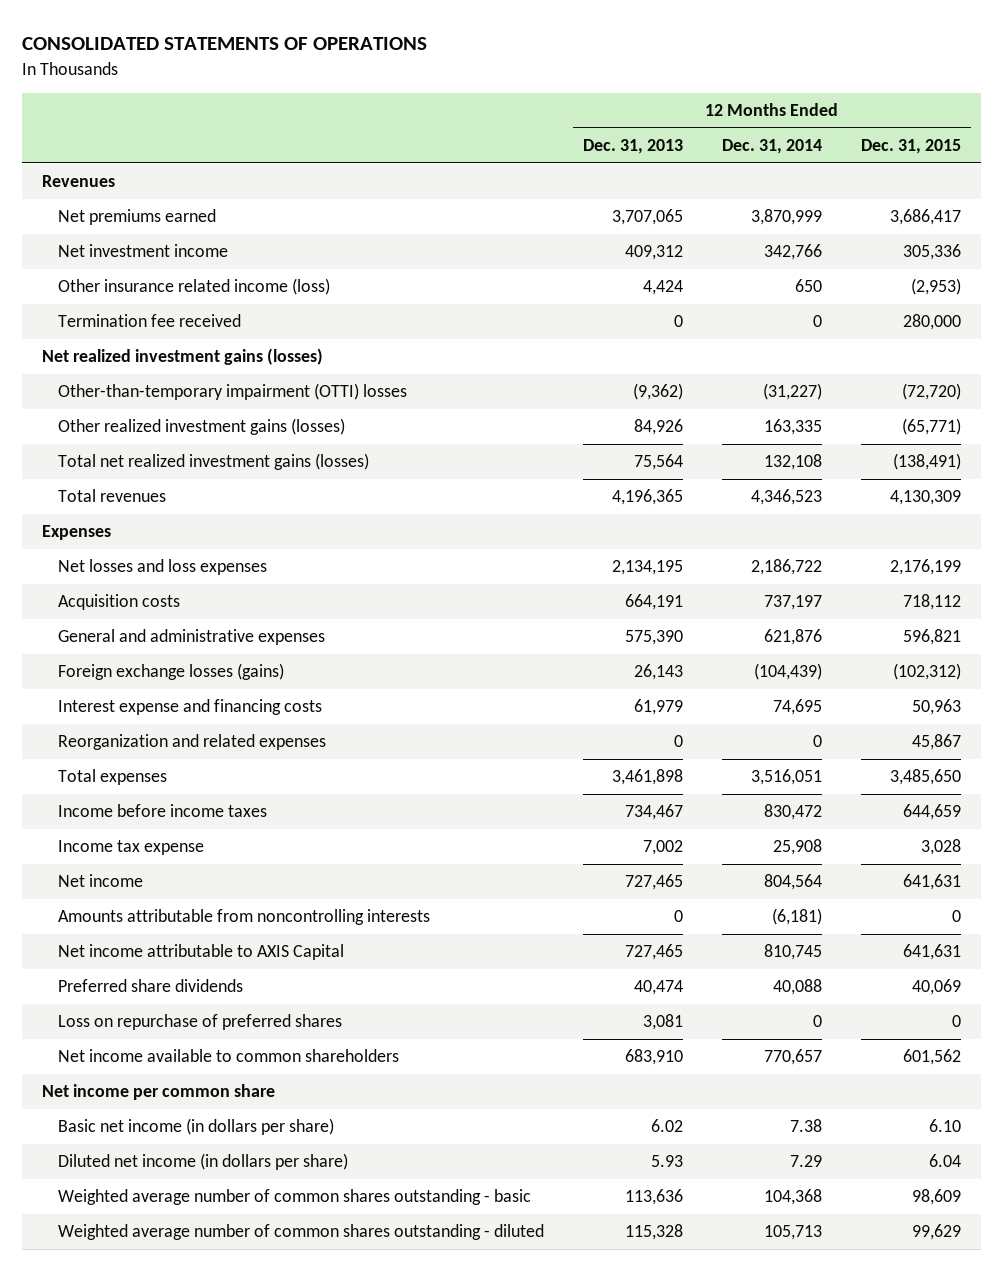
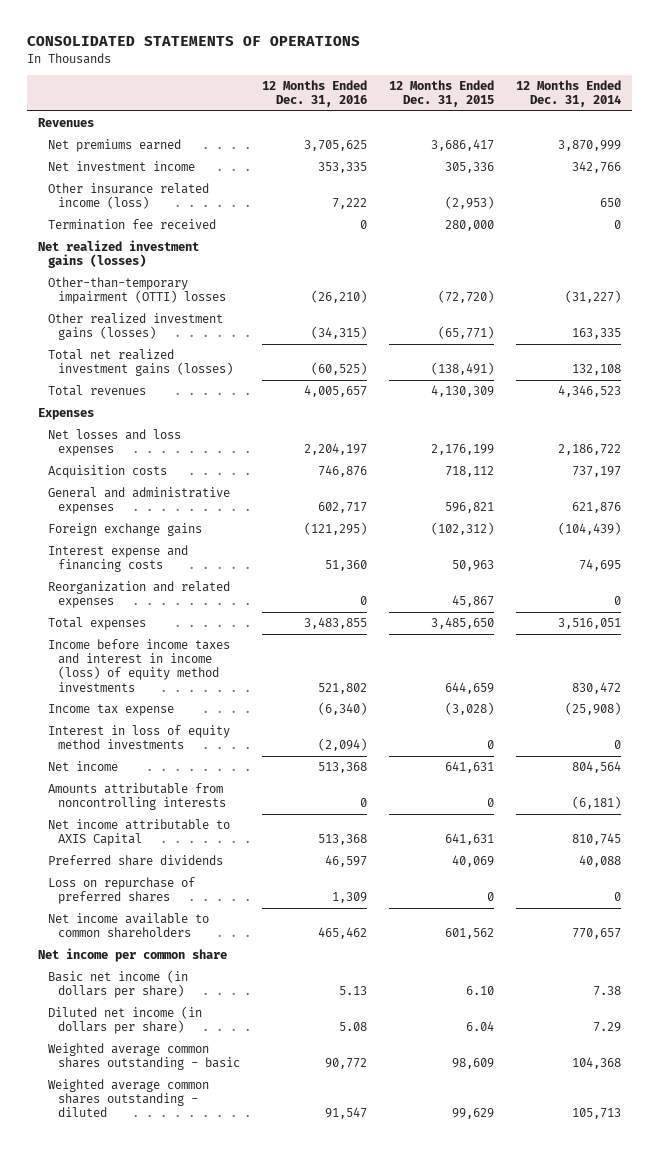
- | 12 Months Ended Dec. 31, 2013 | 12 Months Ended Dec. 31, 2014 | 12 Months Ended Dec. 31, 2015
+ | 12 Months Ended Dec. 31, 2016 | 12 Months Ended Dec. 31, 2015 | 12 Months Ended Dec. 31, 2014
- Foreign exchange losses (gains) | 26,143 | (104,439) | (102,312)
+ Foreign exchange gains | (121,295) | (102,312) | (104,439)
- Income before income taxes | 734,467 | 830,472 | 644,659
- Income tax expense | 7,002 | 25,908 | 3,028
+ Income before income taxes and interest in income (loss) of equity method investments | 521,802 | 644,659 | 830,472
+ Income tax expense | (6,340) | (3,028) | (25,908)
+ Interest in loss of equity method investments | (2,094) | 0 | 0
- Weighted average number of common shares outstanding - basic | 113,636 | 104,368 | 98,609
- Weighted average number of common shares outstanding - diluted | 115,328 | 105,713 | 99,629
+ Weighted average common shares outstanding - basic | 90,772 | 98,609 | 104,368
+ Weighted average common shares outstanding - diluted | 91,547 | 99,629 | 105,713

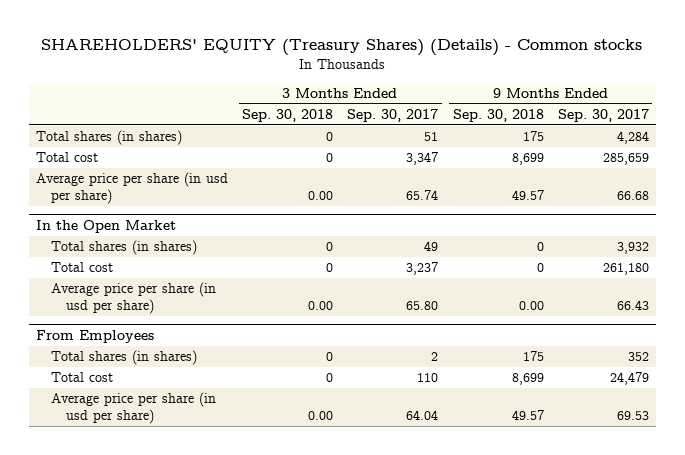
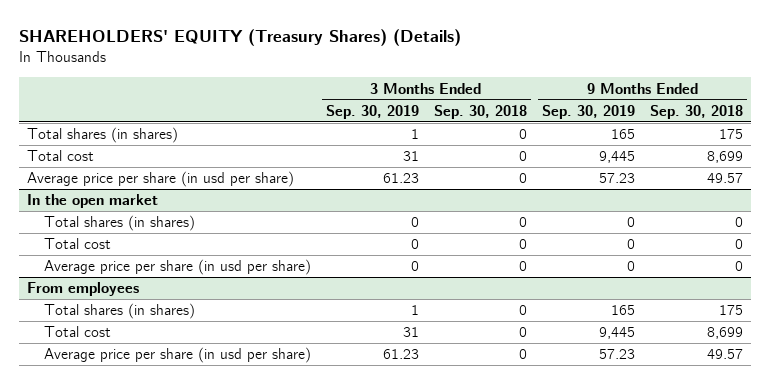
- SHAREHOLDERS' EQUITY (Treasury Shares) (Details) - Common stocks
+ SHAREHOLDERS' EQUITY (Treasury Shares) (Details)
- | 3 Months Ended Sep. 30, 2018 | 3 Months Ended Sep. 30, 2017 | 9 Months Ended Sep. 30, 2018 | 9 Months Ended Sep. 30, 2017
+ | 3 Months Ended Sep. 30, 2019 | 3 Months Ended Sep. 30, 2018 | 9 Months Ended Sep. 30, 2019 | 9 Months Ended Sep. 30, 2018
- Average price per share (in usd per share) | 0.00 | 65.74 | 49.57 | 66.68
- In the Open Market
+ Average price per share (in usd per share) | 61.23 | 0 | 57.23 | 49.57
+ In the open market
- Average price per share (in usd per share) | 0.00 | 65.80 | 0.00 | 66.43
- From Employees
+ Average price per share (in usd per share) | 0 | 0 | 0 | 0
+ From employees
- Average price per share (in usd per share) | 0.00 | 64.04 | 49.57 | 69.53
+ Average price per share (in usd per share) | 61.23 | 0 | 57.23 | 49.57

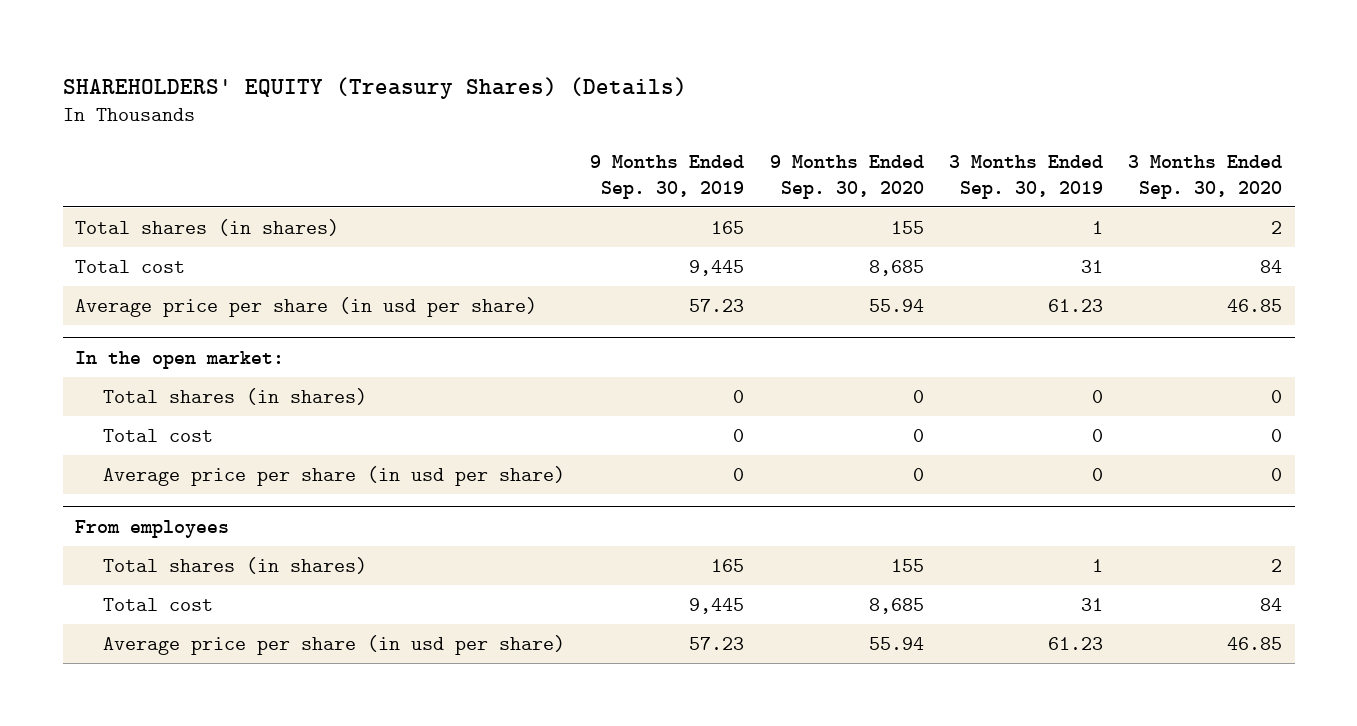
- | 3 Months Ended Sep. 30, 2019 | 3 Months Ended Sep. 30, 2018 | 9 Months Ended Sep. 30, 2019 | 9 Months Ended Sep. 30, 2018
+ | 9 Months Ended Sep. 30, 2019 | 9 Months Ended Sep. 30, 2020 | 3 Months Ended Sep. 30, 2019 | 3 Months Ended Sep. 30, 2020
- In the open market
+ In the open market:

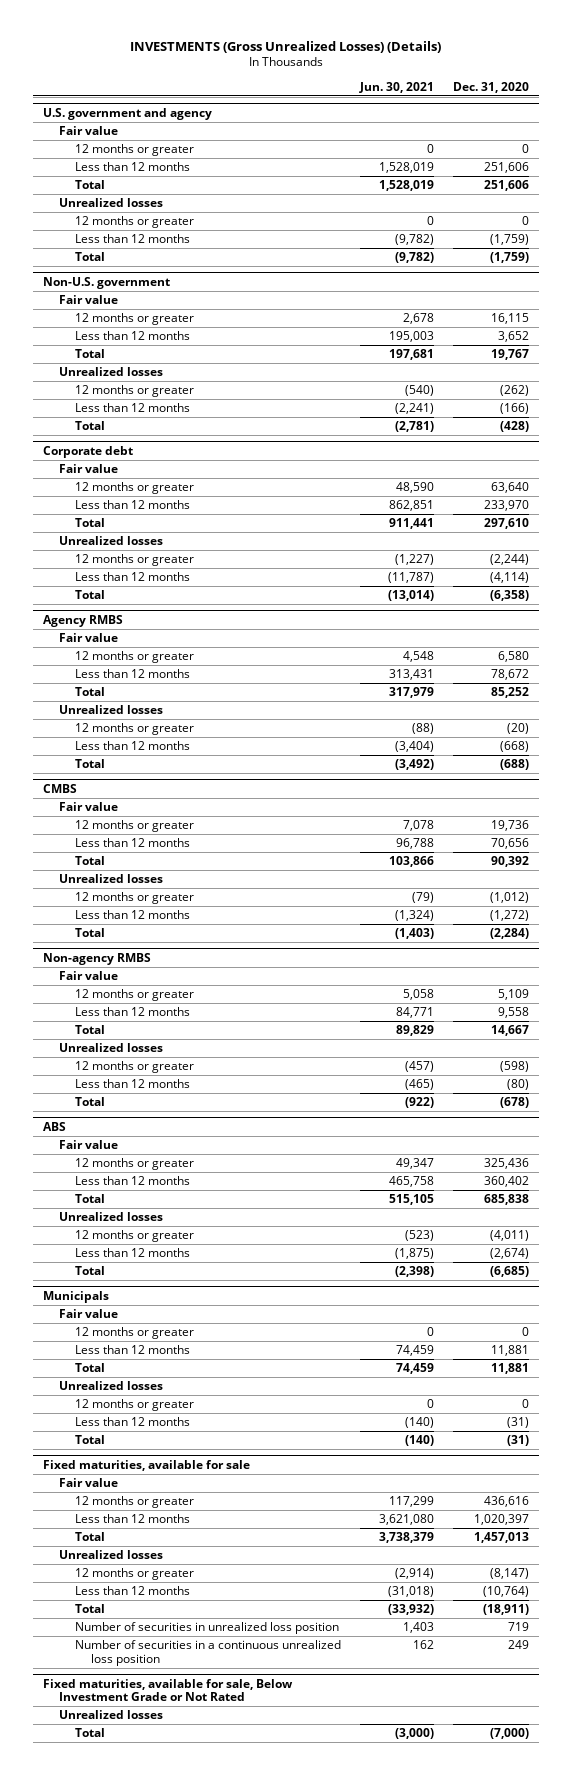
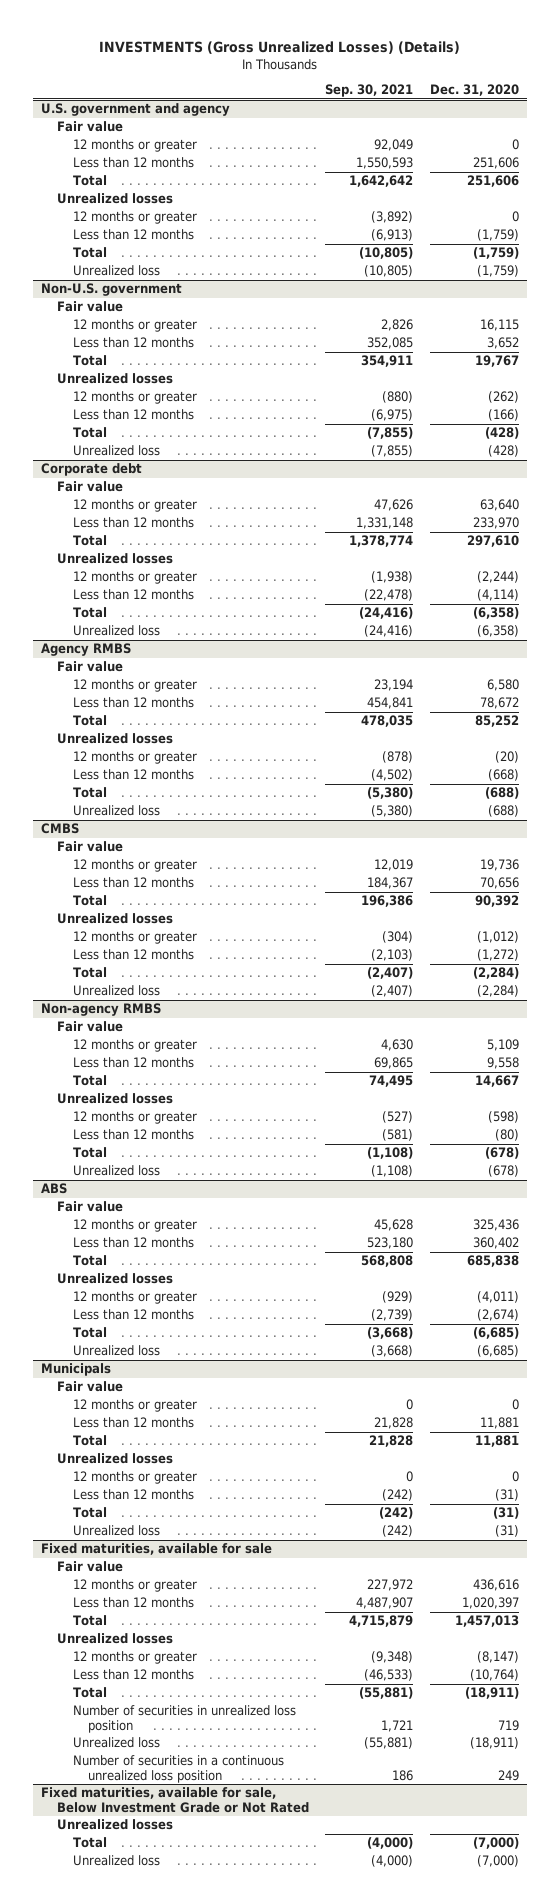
- | Jun. 30, 2021 | Dec. 31, 2020
+ | Sep. 30, 2021 | Dec. 31, 2020
@ U.S. government and agency
+ Unrealized loss | (10,805) | (1,759)
@ Non-U.S. government
+ Unrealized loss | (7,855) | (428)
@ Corporate debt
+ Unrealized loss | (24,416) | (6,358)
@ Agency RMBS
+ Unrealized loss | (5,380) | (688)
@ CMBS
+ Unrealized loss | (2,407) | (2,284)
@ Non-agency RMBS
+ Unrealized loss | (1,108) | (678)
@ ABS
+ Unrealized loss | (3,668) | (6,685)
@ Municipals
+ Unrealized loss | (242) | (31)
@ Fixed maturities, available for sale
+ Unrealized loss | (55,881) | (18,911)
@ Fixed maturities, available for sale, Below Investment Grade or Not Rated
+ Unrealized loss | (4,000) | (7,000)

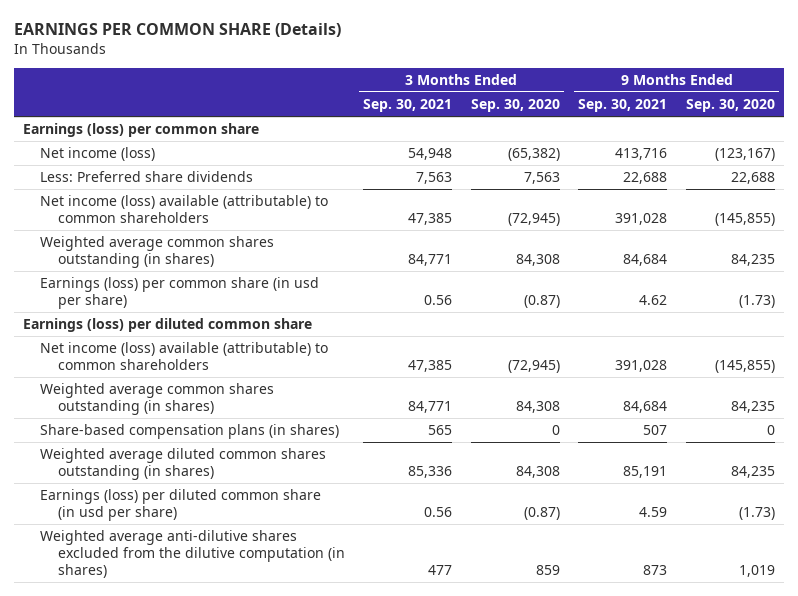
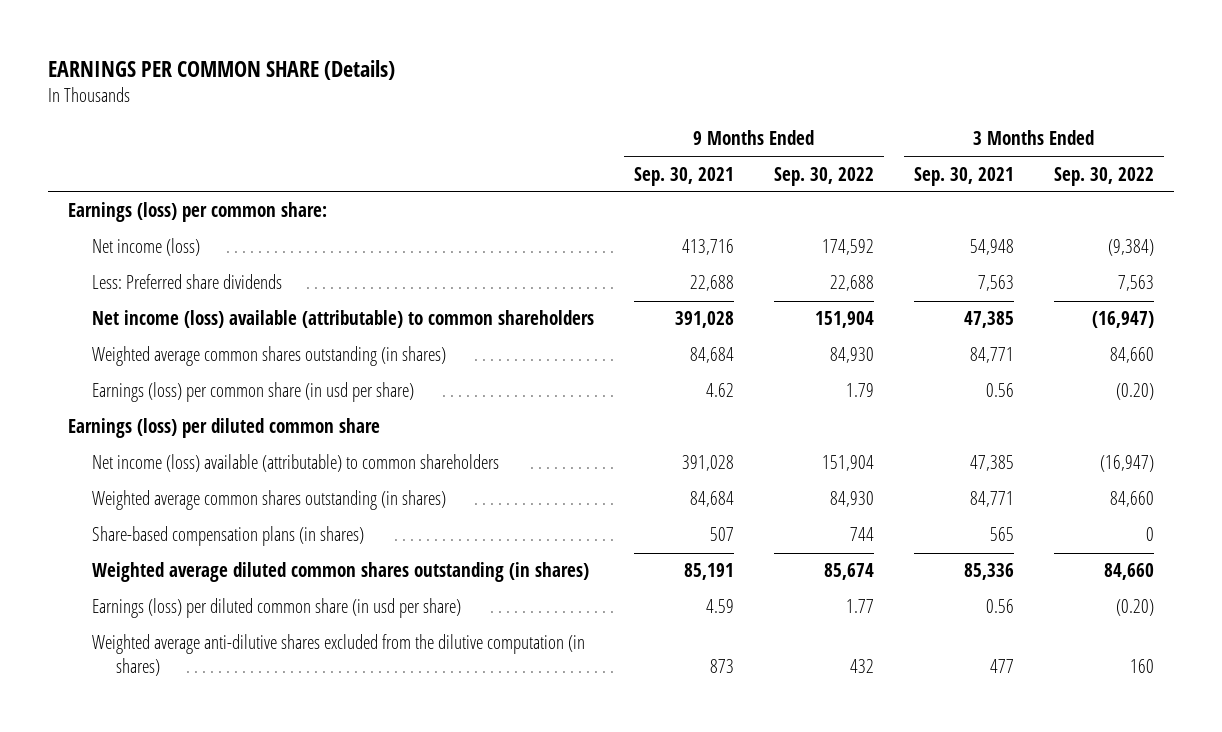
- | 3 Months Ended Sep. 30, 2021 | 3 Months Ended Sep. 30, 2020 | 9 Months Ended Sep. 30, 2021 | 9 Months Ended Sep. 30, 2020
+ | 9 Months Ended Sep. 30, 2021 | 9 Months Ended Sep. 30, 2022 | 3 Months Ended Sep. 30, 2021 | 3 Months Ended Sep. 30, 2022
- Earnings (loss) per common share
+ Earnings (loss) per common share:

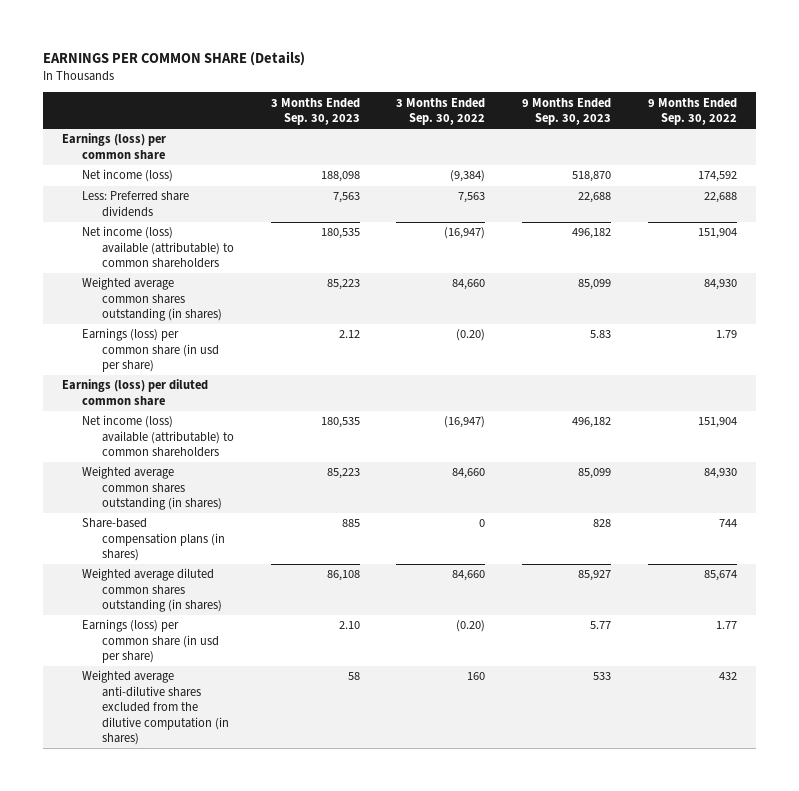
- | 9 Months Ended Sep. 30, 2021 | 9 Months Ended Sep. 30, 2022 | 3 Months Ended Sep. 30, 2021 | 3 Months Ended Sep. 30, 2022
+ | 3 Months Ended Sep. 30, 2023 | 3 Months Ended Sep. 30, 2022 | 9 Months Ended Sep. 30, 2023 | 9 Months Ended Sep. 30, 2022
- Earnings (loss) per common share:
+ Earnings (loss) per common share
- Earnings (loss) per diluted common share (in usd per share) | 4.59 | 1.77 | 0.56 | (0.20)
+ Earnings (loss) per common share (in usd per share) | 2.10 | (0.20) | 5.77 | 1.77

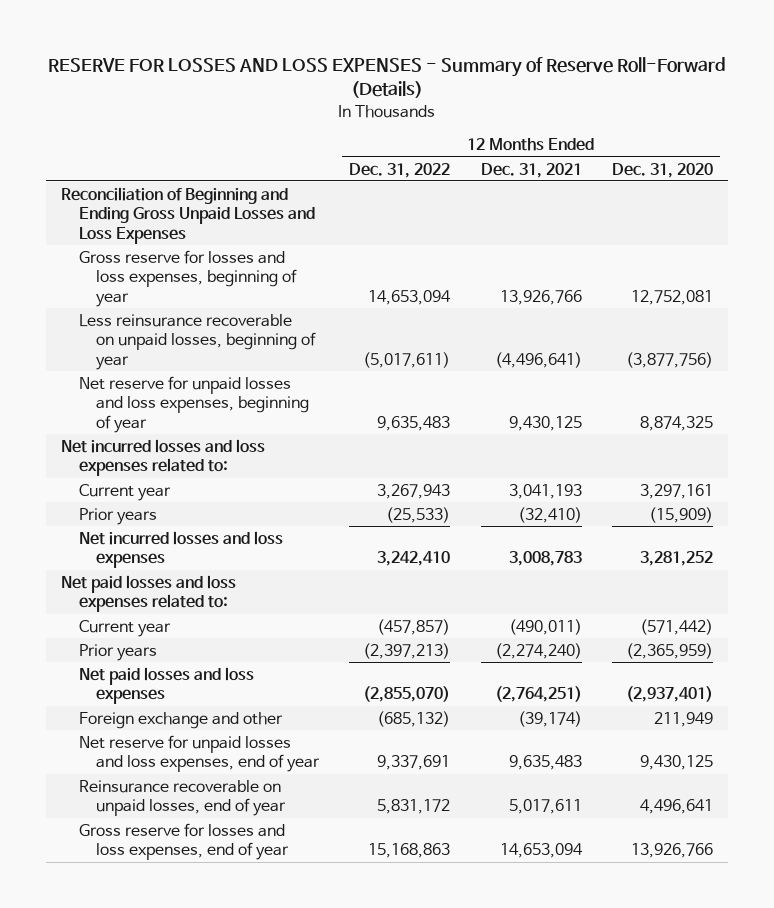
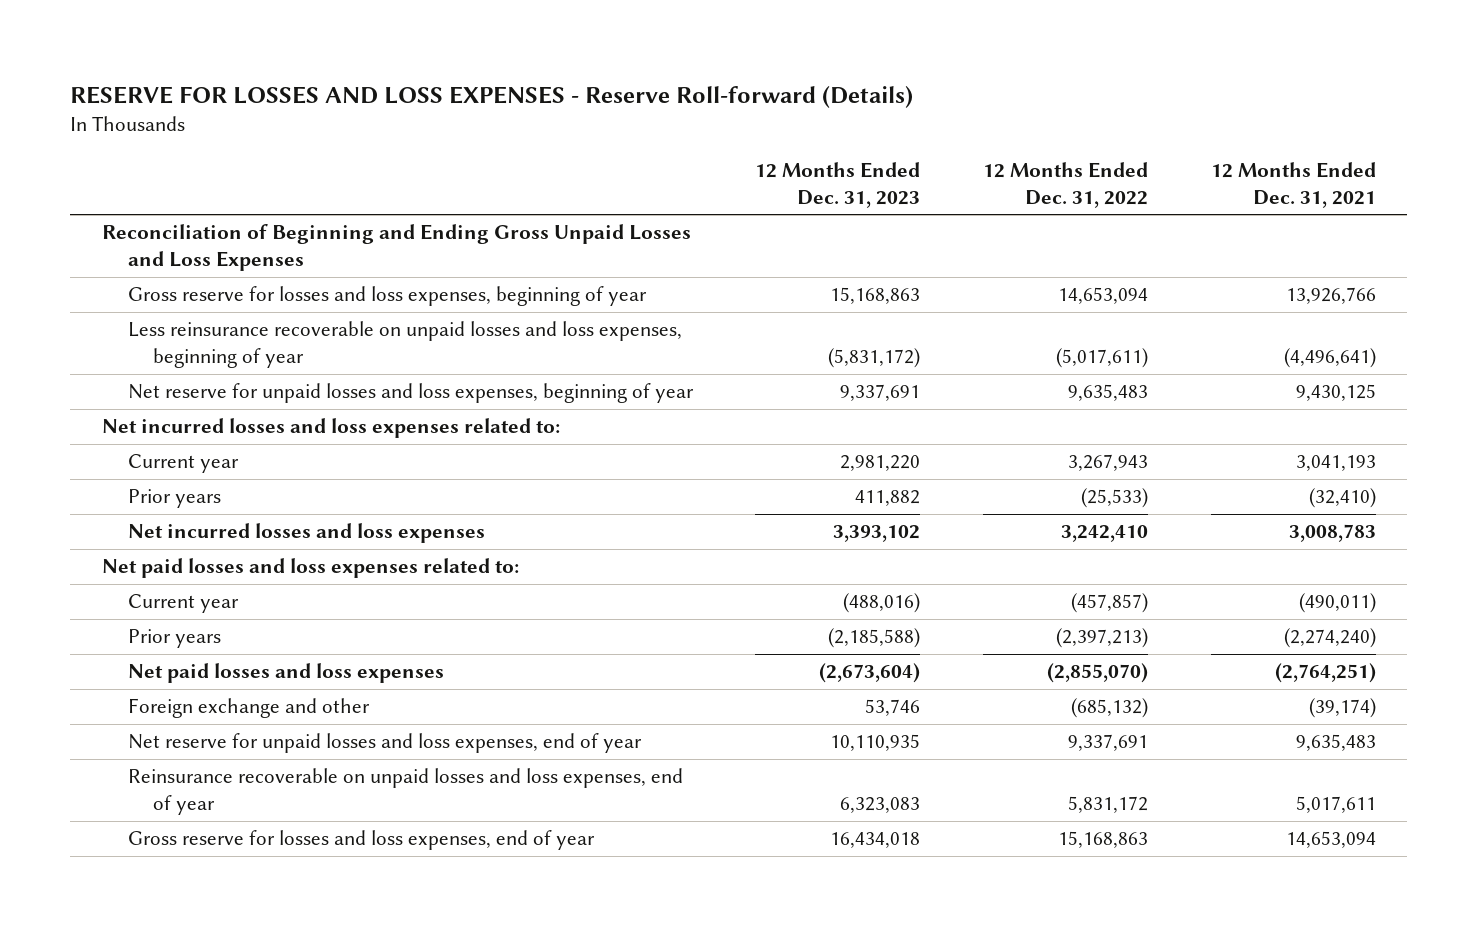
- RESERVE FOR LOSSES AND LOSS EXPENSES - Summary of Reserve Roll-Forward (Details)
+ RESERVE FOR LOSSES AND LOSS EXPENSES - Reserve Roll-forward (Details)
- | 12 Months Ended Dec. 31, 2022 | 12 Months Ended Dec. 31, 2021 | 12 Months Ended Dec. 31, 2020
+ | 12 Months Ended Dec. 31, 2023 | 12 Months Ended Dec. 31, 2022 | 12 Months Ended Dec. 31, 2021
- Less reinsurance recoverable on unpaid losses, beginning of year | (5,017,611) | (4,496,641) | (3,877,756)
+ Less reinsurance recoverable on unpaid losses and loss expenses, beginning of year | (5,831,172) | (5,017,611) | (4,496,641)
- Reinsurance recoverable on unpaid losses, end of year | 5,831,172 | 5,017,611 | 4,496,641
+ Reinsurance recoverable on unpaid losses and loss expenses, end of year | 6,323,083 | 5,831,172 | 5,017,611

